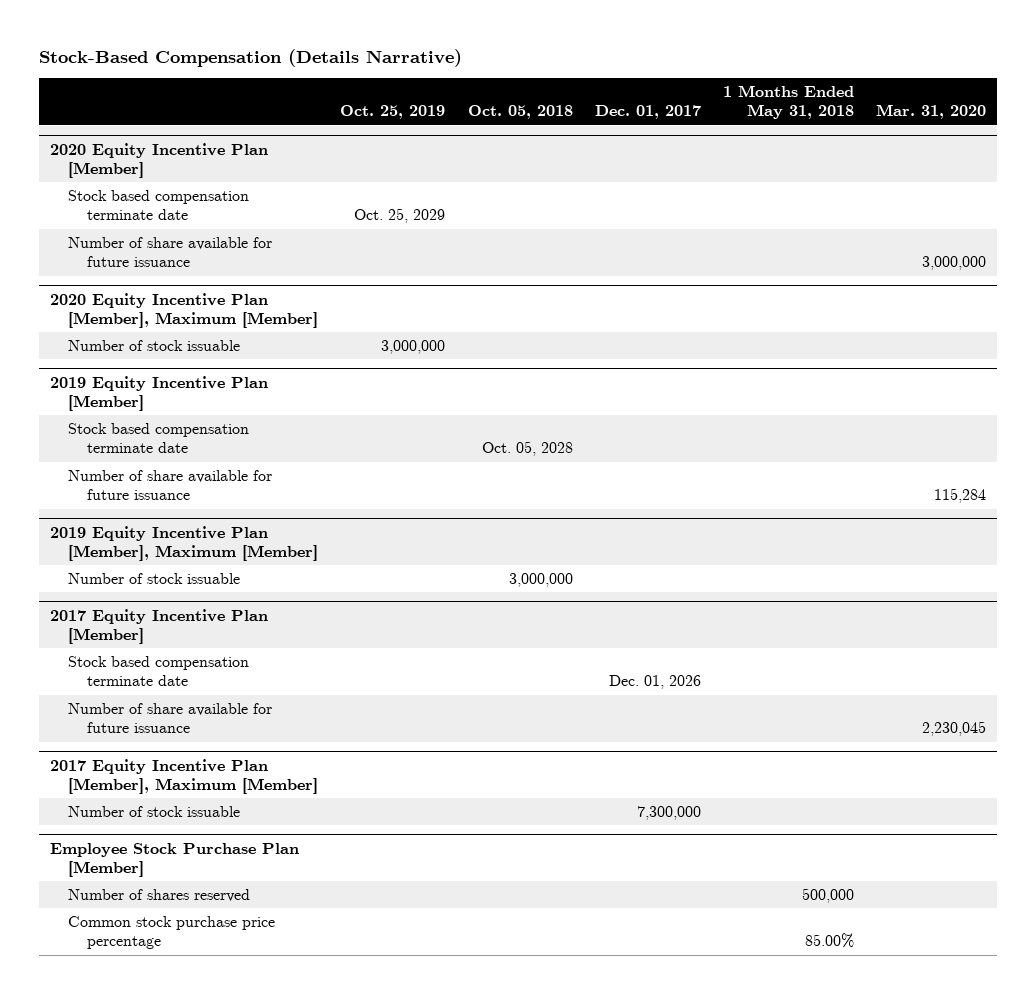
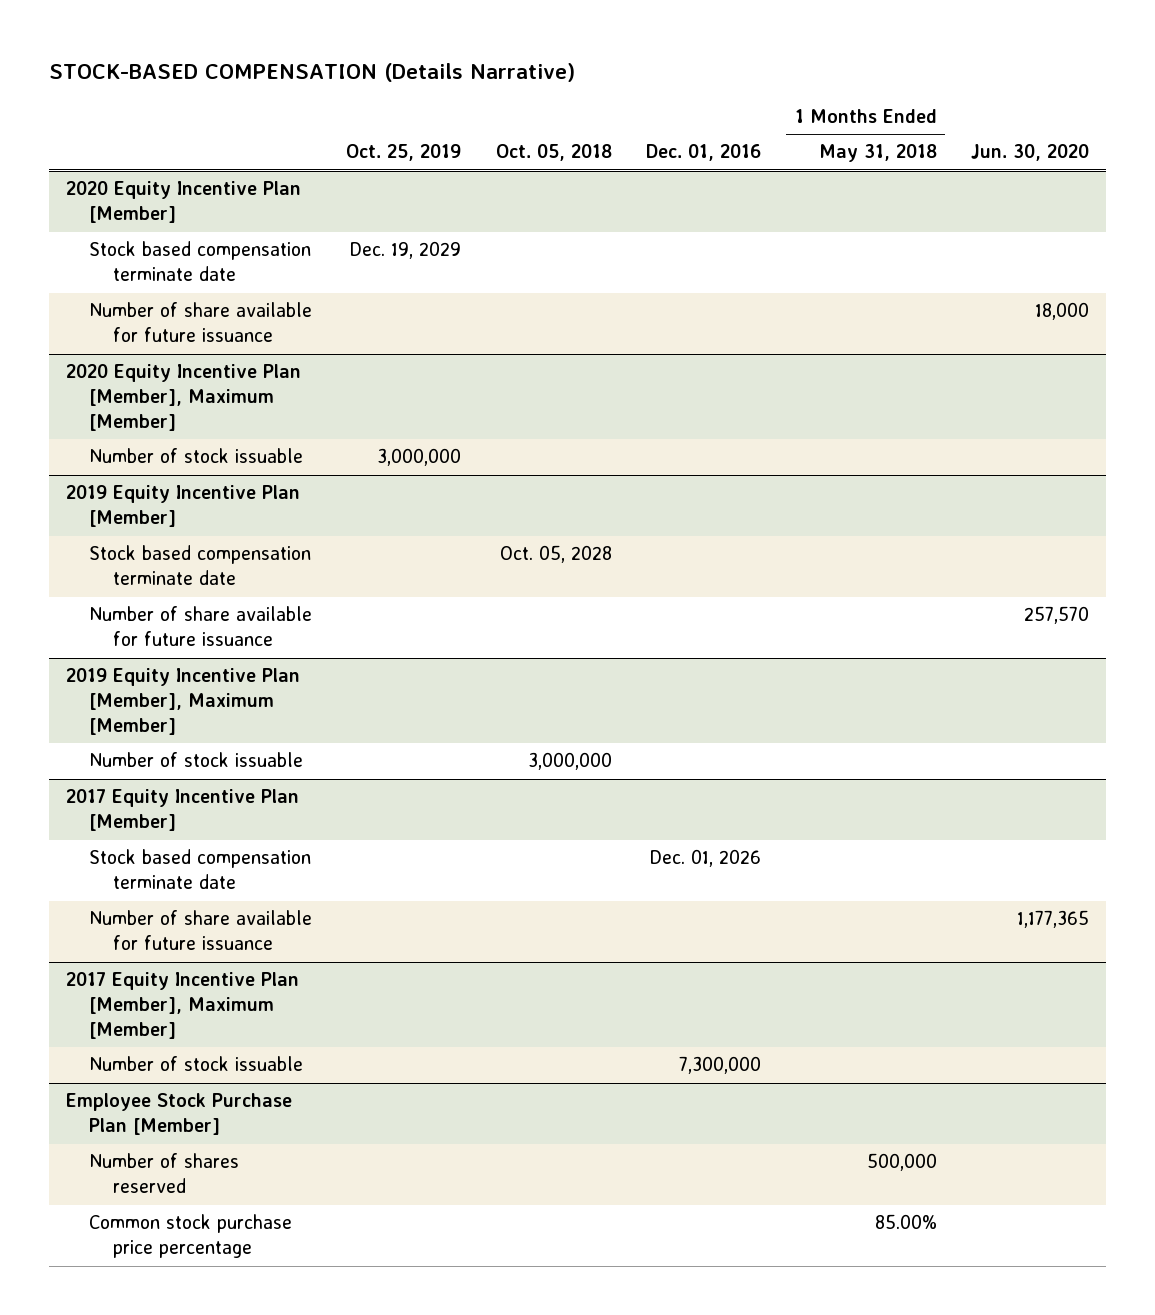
- Stock-Based Compensation (Details Narrative)
+ STOCK-BASED COMPENSATION (Details Narrative)
- | Oct. 25, 2019 | Oct. 05, 2018 | Dec. 01, 2017 | 1 Months Ended May 31, 2018 | Mar. 31, 2020
+ | Oct. 25, 2019 | Oct. 05, 2018 | Dec. 01, 2016 | 1 Months Ended May 31, 2018 | Jun. 30, 2020
@ 2020 Equity Incentive Plan [Member]
- Stock based compensation terminate date | Oct. 25, 2029 | | | |
+ Stock based compensation terminate date | Dec. 19, 2029 | | | |

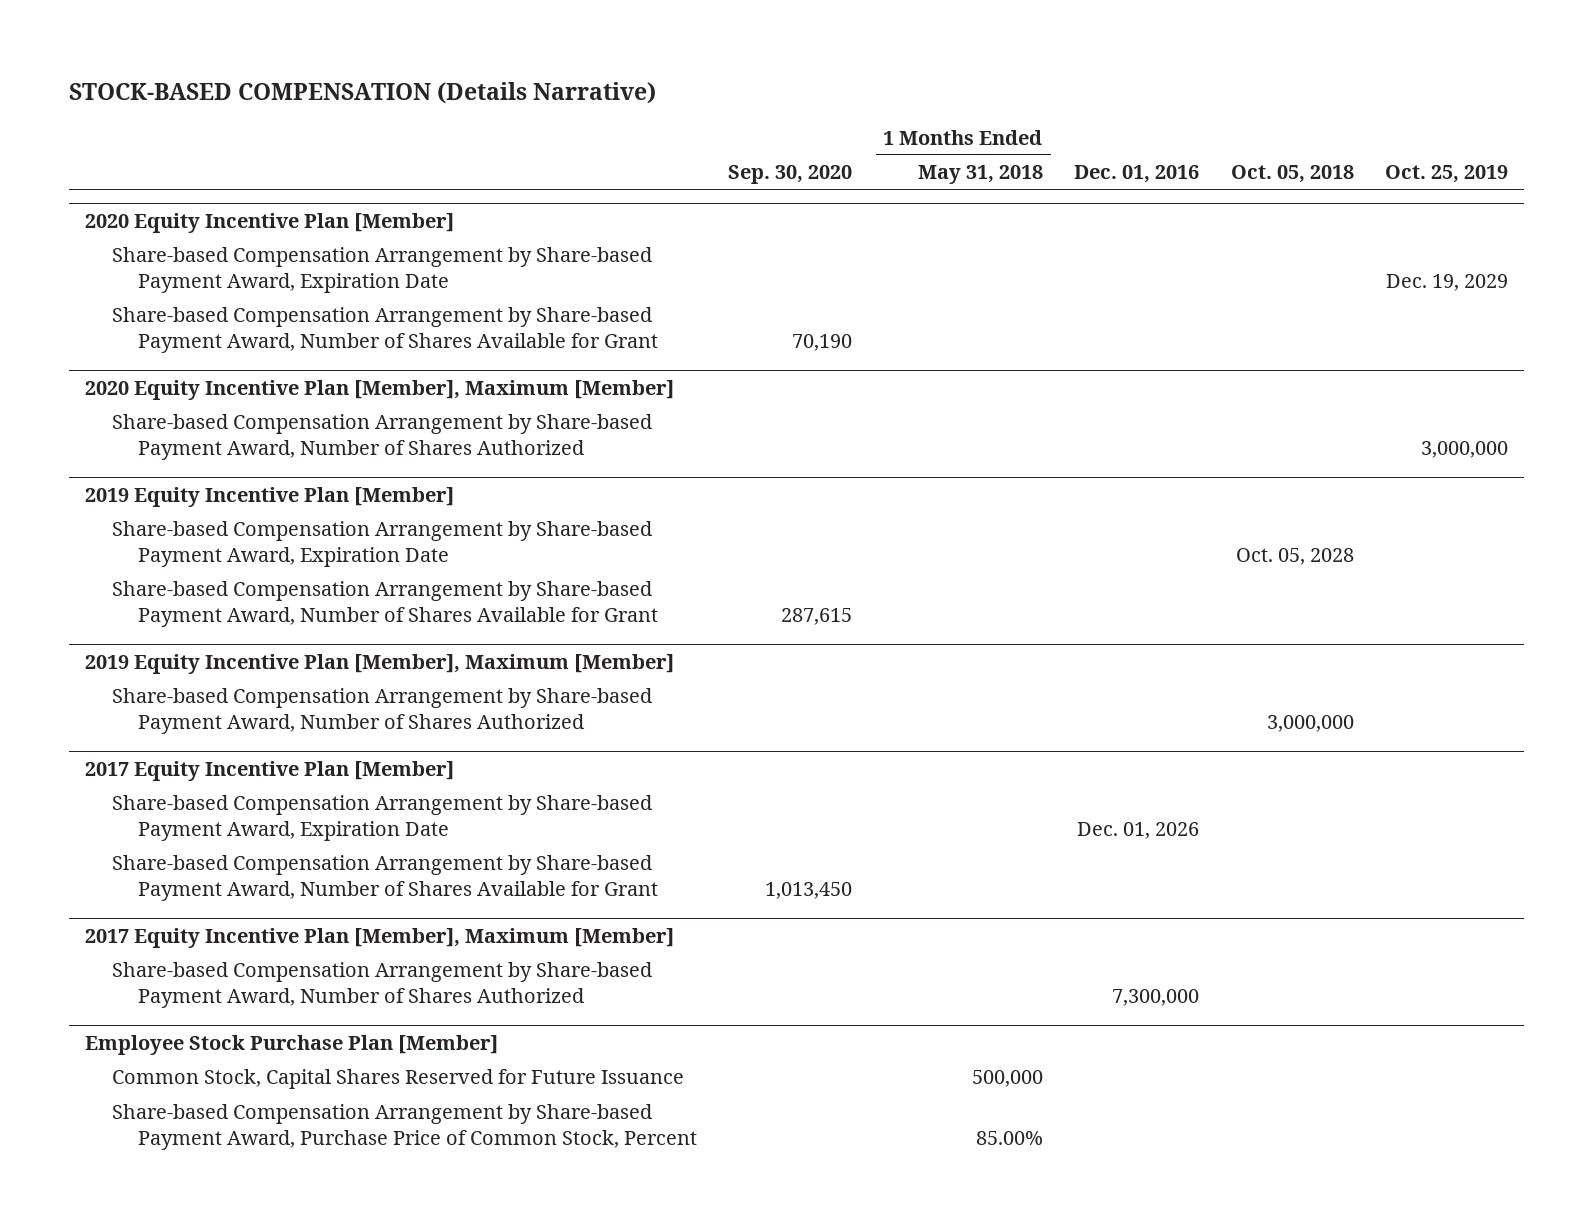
- | Oct. 25, 2019 | Oct. 05, 2018 | Dec. 01, 2016 | 1 Months Ended May 31, 2018 | Jun. 30, 2020
+ | Sep. 30, 2020 | 1 Months Ended May 31, 2018 | Dec. 01, 2016 | Oct. 05, 2018 | Oct. 25, 2019
@ 2020 Equity Incentive Plan [Member]
- Stock based compensation terminate date | Dec. 19, 2029 | | | |
- Number of share available for future issuance | | | | | 18,000
+ Share-based Compensation Arrangement by Share-based Payment Award, Expiration Date | | | | | Dec. 19, 2029
+ Share-based Compensation Arrangement by Share-based Payment Award, Number of Shares Available for Grant | 70,190 | | | |
@ 2020 Equity Incentive Plan [Member], Maximum [Member]
- Number of stock issuable | 3,000,000 | | | |
+ Share-based Compensation Arrangement by Share-based Payment Award, Number of Shares Authorized | | | | | 3,000,000
@ 2019 Equity Incentive Plan [Member]
- Stock based compensation terminate date | | Oct. 05, 2028 | | |
- Number of share available for future issuance | | | | | 257,570
+ Share-based Compensation Arrangement by Share-based Payment Award, Expiration Date | | | | Oct. 05, 2028 |
+ Share-based Compensation Arrangement by Share-based Payment Award, Number of Shares Available for Grant | 287,615 | | | |
@ 2019 Equity Incentive Plan [Member], Maximum [Member]
- Number of stock issuable | | 3,000,000 | | |
+ Share-based Compensation Arrangement by Share-based Payment Award, Number of Shares Authorized | | | | 3,000,000 |
@ 2017 Equity Incentive Plan [Member]
- Stock based compensation terminate date | | | Dec. 01, 2026 | |
- Number of share available for future issuance | | | | | 1,177,365
+ Share-based Compensation Arrangement by Share-based Payment Award, Expiration Date | | | Dec. 01, 2026 | |
+ Share-based Compensation Arrangement by Share-based Payment Award, Number of Shares Available for Grant | 1,013,450 | | | |
@ 2017 Equity Incentive Plan [Member], Maximum [Member]
- Number of stock issuable | | | 7,300,000 | |
+ Share-based Compensation Arrangement by Share-based Payment Award, Number of Shares Authorized | | | 7,300,000 | |
@ Employee Stock Purchase Plan [Member]
- Number of shares reserved | | | | 500,000 |
- Common stock purchase price percentage | | | | 85.00% |
+ Common Stock, Capital Shares Reserved for Future Issuance | | 500,000 | | |
+ Share-based Compensation Arrangement by Share-based Payment Award, Purchase Price of Common Stock, Percent | | 85.00% | | |

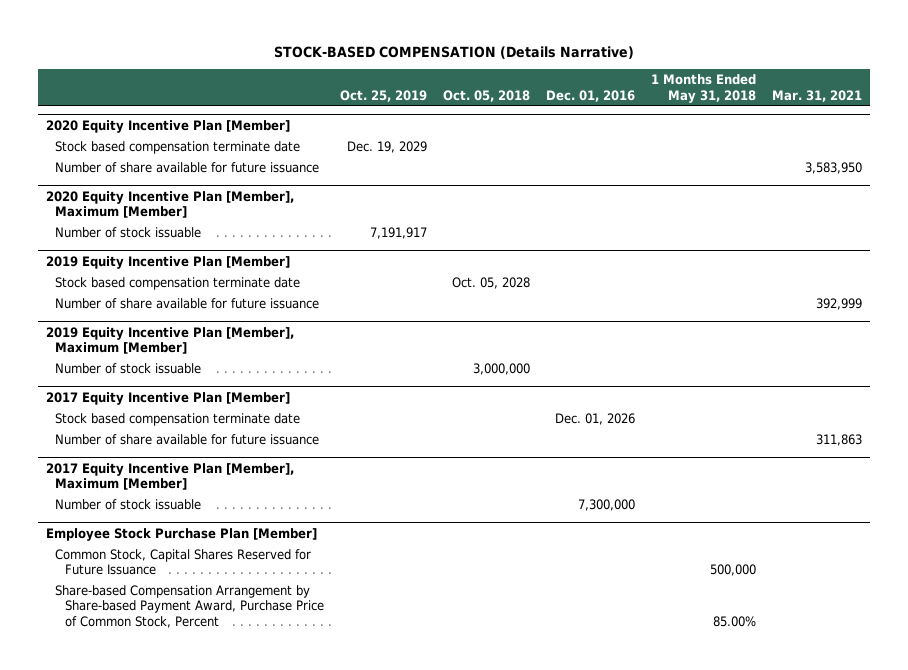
- | Sep. 30, 2020 | 1 Months Ended May 31, 2018 | Dec. 01, 2016 | Oct. 05, 2018 | Oct. 25, 2019
+ | Oct. 25, 2019 | Oct. 05, 2018 | Dec. 01, 2016 | 1 Months Ended May 31, 2018 | Mar. 31, 2021
@ 2020 Equity Incentive Plan [Member]
- Share-based Compensation Arrangement by Share-based Payment Award, Expiration Date | | | | | Dec. 19, 2029
- Share-based Compensation Arrangement by Share-based Payment Award, Number of Shares Available for Grant | 70,190 | | | |
+ Stock based compensation terminate date | Dec. 19, 2029 | | | |
+ Number of share available for future issuance | | | | | 3,583,950
@ 2020 Equity Incentive Plan [Member], Maximum [Member]
- Share-based Compensation Arrangement by Share-based Payment Award, Number of Shares Authorized | | | | | 3,000,000
+ Number of stock issuable | 7,191,917 | | | |
@ 2019 Equity Incentive Plan [Member]
- Share-based Compensation Arrangement by Share-based Payment Award, Expiration Date | | | | Oct. 05, 2028 |
- Share-based Compensation Arrangement by Share-based Payment Award, Number of Shares Available for Grant | 287,615 | | | |
+ Stock based compensation terminate date | | Oct. 05, 2028 | | |
+ Number of share available for future issuance | | | | | 392,999
@ 2019 Equity Incentive Plan [Member], Maximum [Member]
- Share-based Compensation Arrangement by Share-based Payment Award, Number of Shares Authorized | | | | 3,000,000 |
+ Number of stock issuable | | 3,000,000 | | |
@ 2017 Equity Incentive Plan [Member]
- Share-based Compensation Arrangement by Share-based Payment Award, Expiration Date | | | Dec. 01, 2026 | |
- Share-based Compensation Arrangement by Share-based Payment Award, Number of Shares Available for Grant | 1,013,450 | | | |
+ Stock based compensation terminate date | | | Dec. 01, 2026 | |
+ Number of share available for future issuance | | | | | 311,863
@ 2017 Equity Incentive Plan [Member], Maximum [Member]
- Share-based Compensation Arrangement by Share-based Payment Award, Number of Shares Authorized | | | 7,300,000 | |
+ Number of stock issuable | | | 7,300,000 | |

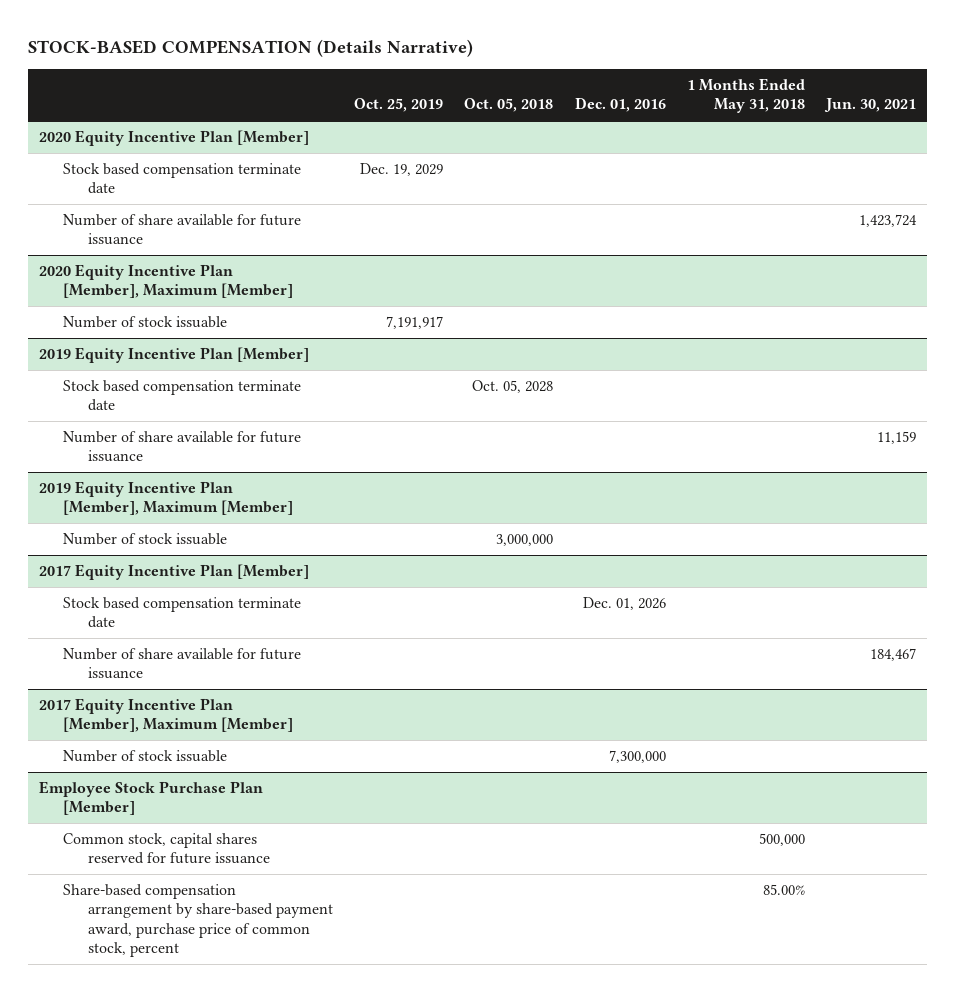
- | Oct. 25, 2019 | Oct. 05, 2018 | Dec. 01, 2016 | 1 Months Ended May 31, 2018 | Mar. 31, 2021
+ | Oct. 25, 2019 | Oct. 05, 2018 | Dec. 01, 2016 | 1 Months Ended May 31, 2018 | Jun. 30, 2021
@ Employee Stock Purchase Plan [Member]
- Common Stock, Capital Shares Reserved for Future Issuance | | | | 500,000 |
- Share-based Compensation Arrangement by Share-based Payment Award, Purchase Price of Common Stock, Percent | | | | 85.00% |
+ Common stock, capital shares reserved for future issuance | | | | 500,000 |
+ Share-based compensation arrangement by share-based payment award, purchase price of common stock, percent | | | | 85.00% |

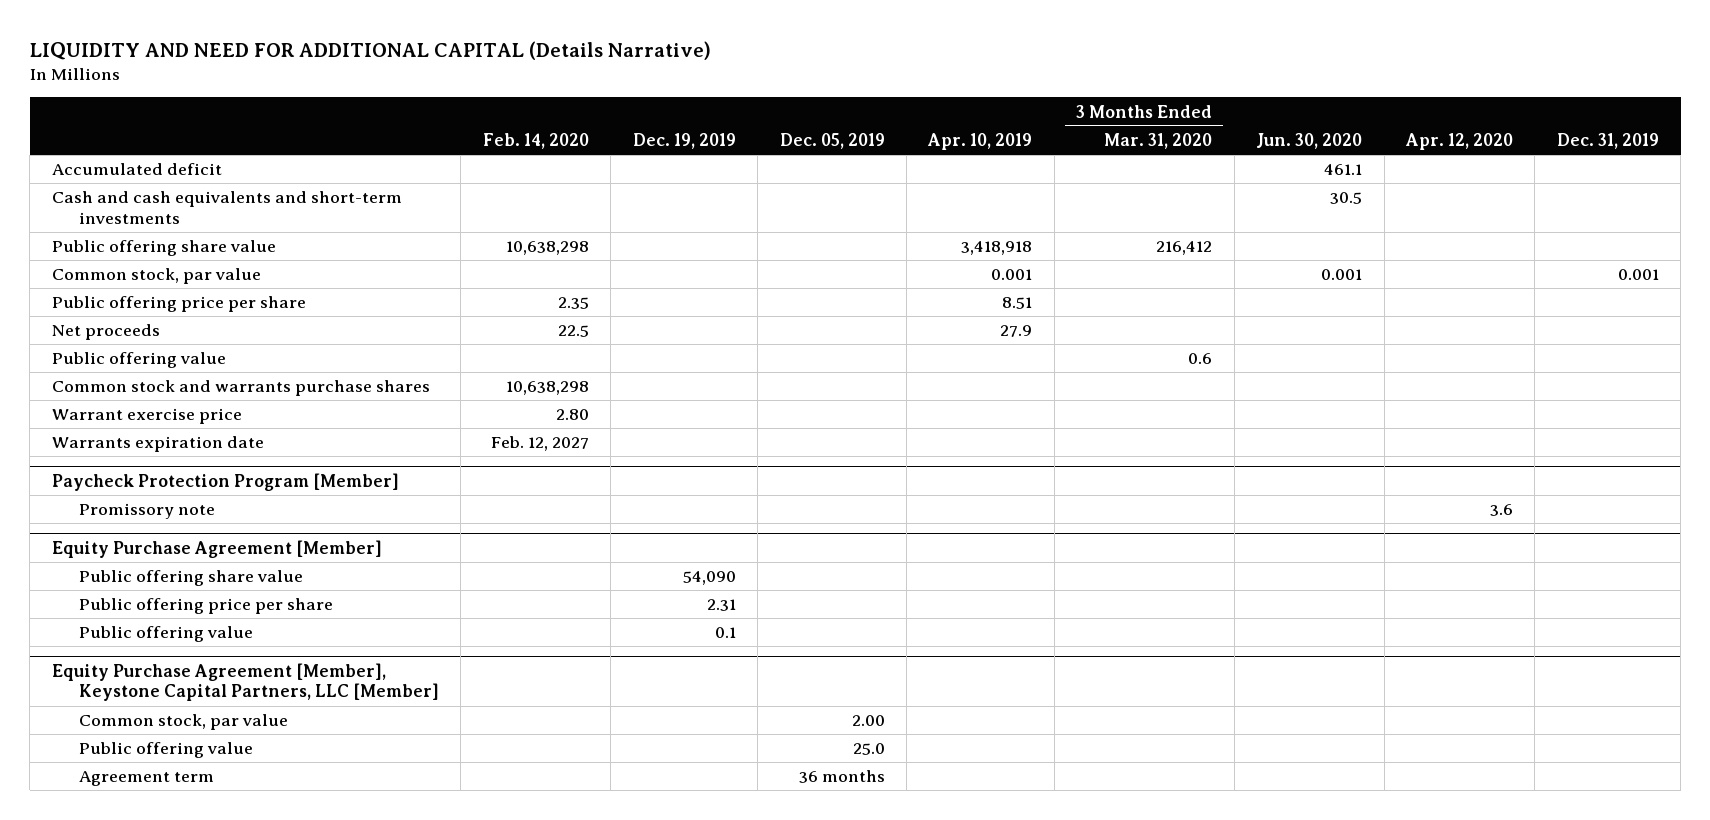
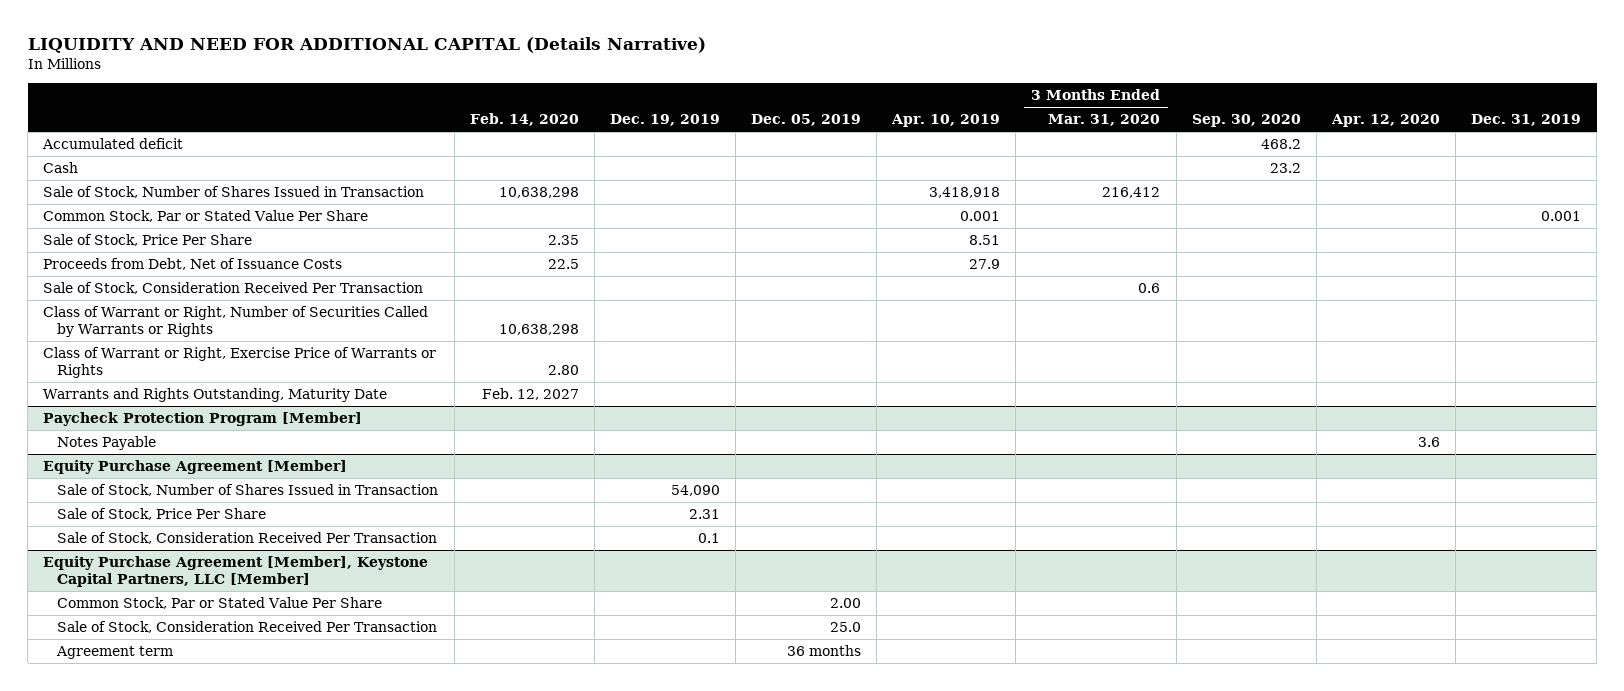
- | Feb. 14, 2020 | Dec. 19, 2019 | Dec. 05, 2019 | Apr. 10, 2019 | 3 Months Ended Mar. 31, 2020 | Jun. 30, 2020 | Apr. 12, 2020 | Dec. 31, 2019
+ | Feb. 14, 2020 | Dec. 19, 2019 | Dec. 05, 2019 | Apr. 10, 2019 | 3 Months Ended Mar. 31, 2020 | Sep. 30, 2020 | Apr. 12, 2020 | Dec. 31, 2019
- Cash and cash equivalents and short-term investments | | | | | | 30.5 | |
- Public offering share value | 10,638,298 | | | 3,418,918 | 216,412 | | |
- Common stock, par value | | | | 0.001 | | 0.001 | | 0.001
- Public offering price per share | 2.35 | | | 8.51 | | | |
- Net proceeds | 22.5 | | | 27.9 | | | |
- Public offering value | | | | | 0.6 | | |
- Common stock and warrants purchase shares | 10,638,298 | | | | | | |
- Warrant exercise price | 2.80 | | | | | | |
- Warrants expiration date | Feb. 12, 2027 | | | | | | |
+ Cash | | | | | | 23.2 | |
+ Sale of Stock, Number of Shares Issued in Transaction | 10,638,298 | | | 3,418,918 | 216,412 | | |
+ Common Stock, Par or Stated Value Per Share | | | | 0.001 | | | | 0.001
+ Sale of Stock, Price Per Share | 2.35 | | | 8.51 | | | |
+ Proceeds from Debt, Net of Issuance Costs | 22.5 | | | 27.9 | | | |
+ Sale of Stock, Consideration Received Per Transaction | | | | | 0.6 | | |
+ Class of Warrant or Right, Number of Securities Called by Warrants or Rights | 10,638,298 | | | | | | |
+ Class of Warrant or Right, Exercise Price of Warrants or Rights | 2.80 | | | | | | |
+ Warrants and Rights Outstanding, Maturity Date | Feb. 12, 2027 | | | | | | |
@ Paycheck Protection Program [Member]
- Promissory note | | | | | | | 3.6 |
+ Notes Payable | | | | | | | 3.6 |
@ Equity Purchase Agreement [Member]
- Public offering share value | | 54,090 | | | | | |
- Public offering price per share | | 2.31 | | | | | |
- Public offering value | | 0.1 | | | | | |
+ Sale of Stock, Number of Shares Issued in Transaction | | 54,090 | | | | | |
+ Sale of Stock, Price Per Share | | 2.31 | | | | | |
+ Sale of Stock, Consideration Received Per Transaction | | 0.1 | | | | | |
@ Equity Purchase Agreement [Member], Keystone Capital Partners, LLC [Member]
- Common stock, par value | | | 2.00 | | | | |
- Public offering value | | | 25.0 | | | | |
+ Common Stock, Par or Stated Value Per Share | | | 2.00 | | | | |
+ Sale of Stock, Consideration Received Per Transaction | | | 25.0 | | | | |

